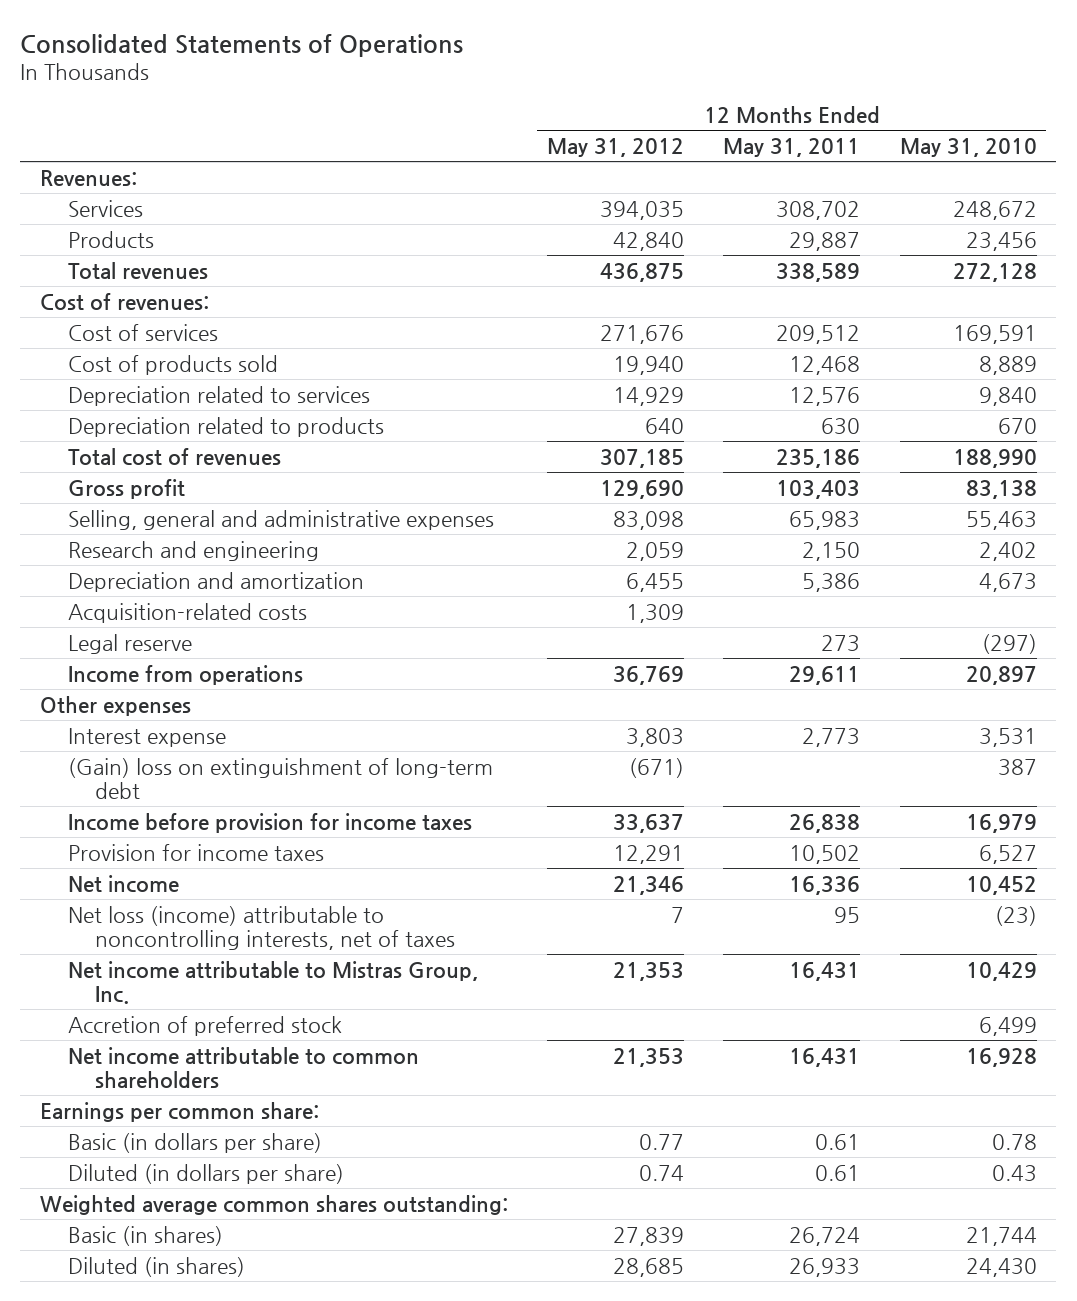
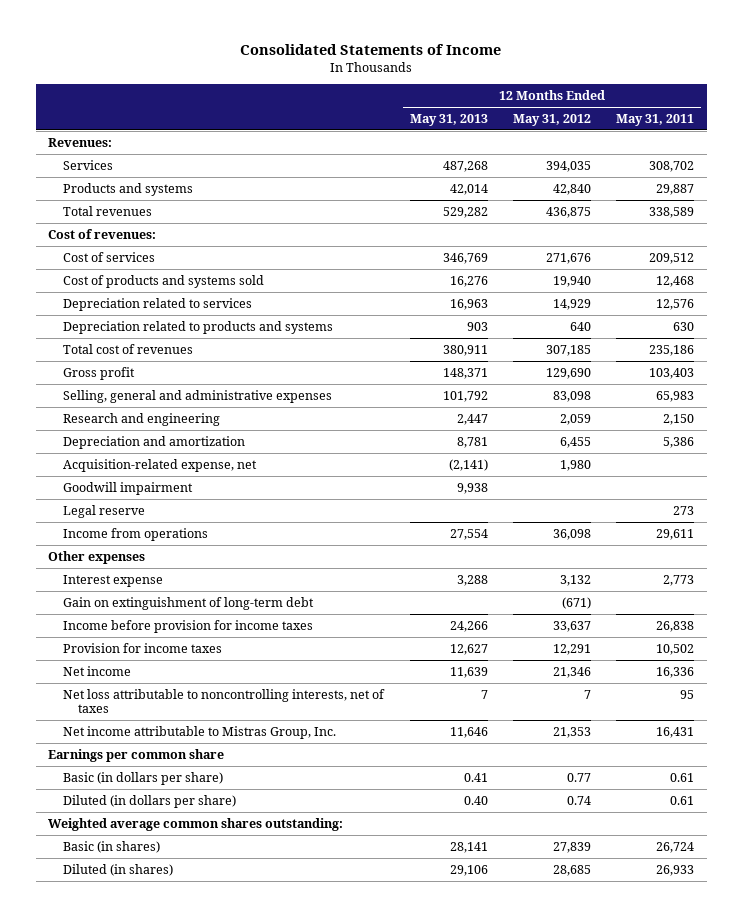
- Consolidated Statements of Operations
+ Consolidated Statements of Income
- | 12 Months Ended May 31, 2012 | 12 Months Ended May 31, 2011 | 12 Months Ended May 31, 2010
+ | 12 Months Ended May 31, 2013 | 12 Months Ended May 31, 2012 | 12 Months Ended May 31, 2011
- Products | 42,840 | 29,887 | 23,456
+ Products and systems | 42,014 | 42,840 | 29,887
- Cost of products sold | 19,940 | 12,468 | 8,889
+ Cost of products and systems sold | 16,276 | 19,940 | 12,468
- Depreciation related to products | 640 | 630 | 670
+ Depreciation related to products and systems | 903 | 640 | 630
- Acquisition-related costs | 1,309 | |
+ Acquisition-related expense, net | (2,141) | 1,980 |
+ Goodwill impairment | 9,938 | |
- Income from operations | 36,769 | 29,611 | 20,897
+ Income from operations | 27,554 | 36,098 | 29,611
- Interest expense | 3,803 | 2,773 | 3,531
- (Gain) loss on extinguishment of long-term debt | (671) | | 387
+ Interest expense | 3,288 | 3,132 | 2,773
+ Gain on extinguishment of long-term debt | | (671) |
- Net loss (income) attributable to noncontrolling interests, net of taxes | 7 | 95 | (23)
+ Net loss attributable to noncontrolling interests, net of taxes | 7 | 7 | 95
- Accretion of preferred stock | | | 6,499
- Net income attributable to common shareholders | 21,353 | 16,431 | 16,928
- Earnings per common share:
+ Earnings per common share

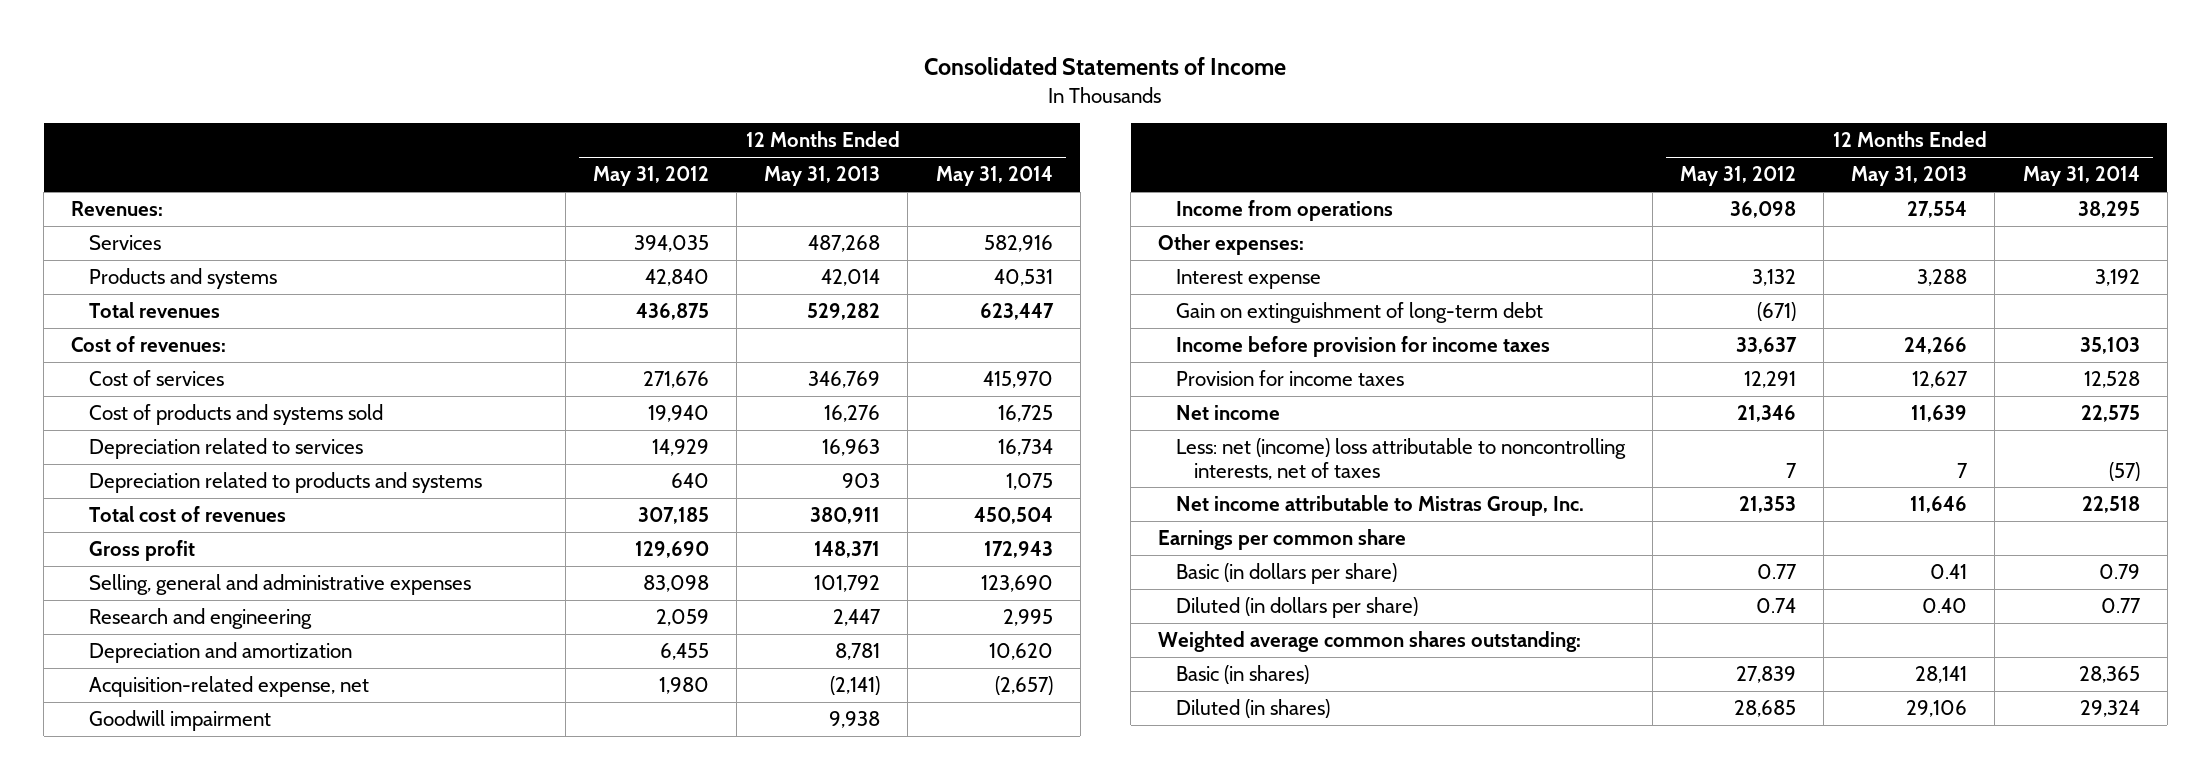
- | 12 Months Ended May 31, 2013 | 12 Months Ended May 31, 2012 | 12 Months Ended May 31, 2011
+ | 12 Months Ended May 31, 2012 | 12 Months Ended May 31, 2013 | 12 Months Ended May 31, 2014
- Legal reserve | | | 273
- Other expenses
+ Other expenses:
- Net loss attributable to noncontrolling interests, net of taxes | 7 | 7 | 95
+ Less: net (income) loss attributable to noncontrolling interests, net of taxes | 7 | 7 | (57)

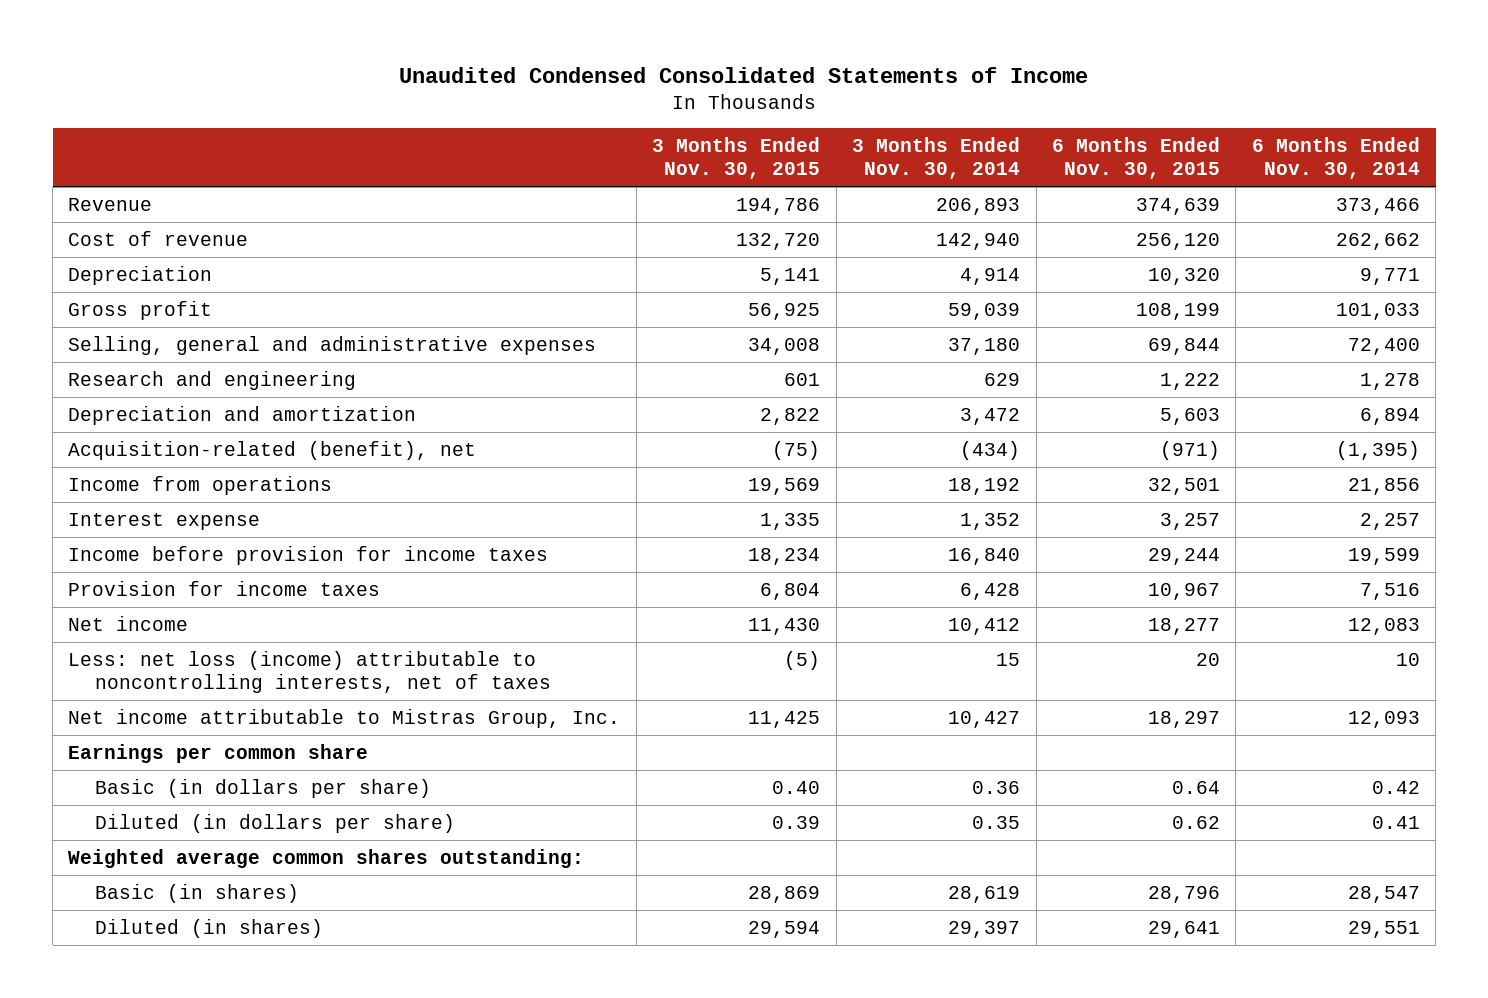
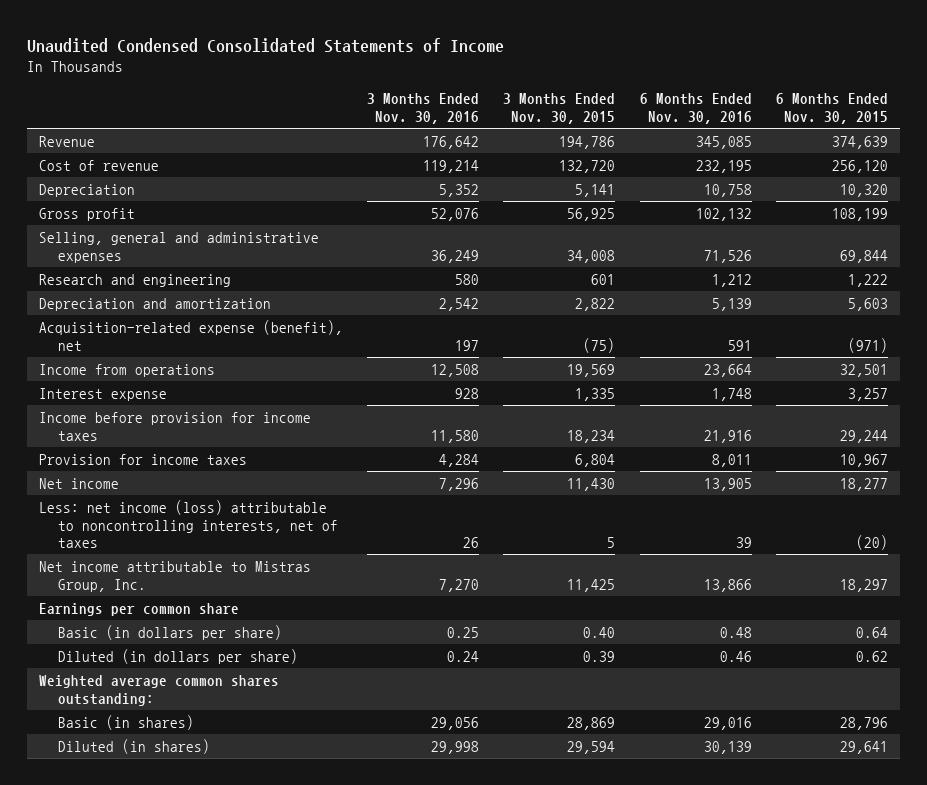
- | 3 Months Ended Nov. 30, 2015 | 3 Months Ended Nov. 30, 2014 | 6 Months Ended Nov. 30, 2015 | 6 Months Ended Nov. 30, 2014
+ | 3 Months Ended Nov. 30, 2016 | 3 Months Ended Nov. 30, 2015 | 6 Months Ended Nov. 30, 2016 | 6 Months Ended Nov. 30, 2015
- Acquisition-related (benefit), net | (75) | (434) | (971) | (1,395)
+ Acquisition-related expense (benefit), net | 197 | (75) | 591 | (971)
- Less: net loss (income) attributable to noncontrolling interests, net of taxes | (5) | 15 | 20 | 10
+ Less: net income (loss) attributable to noncontrolling interests, net of taxes | 26 | 5 | 39 | (20)

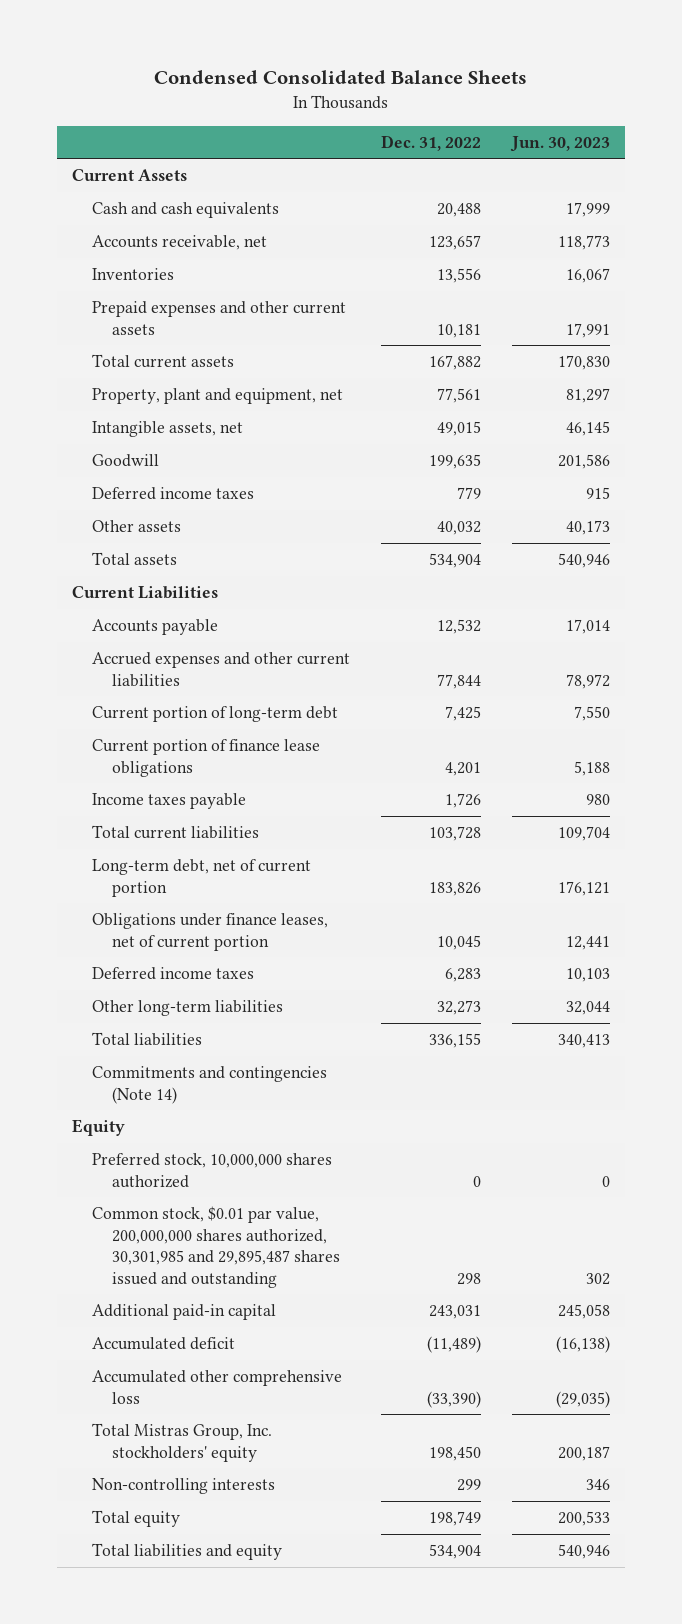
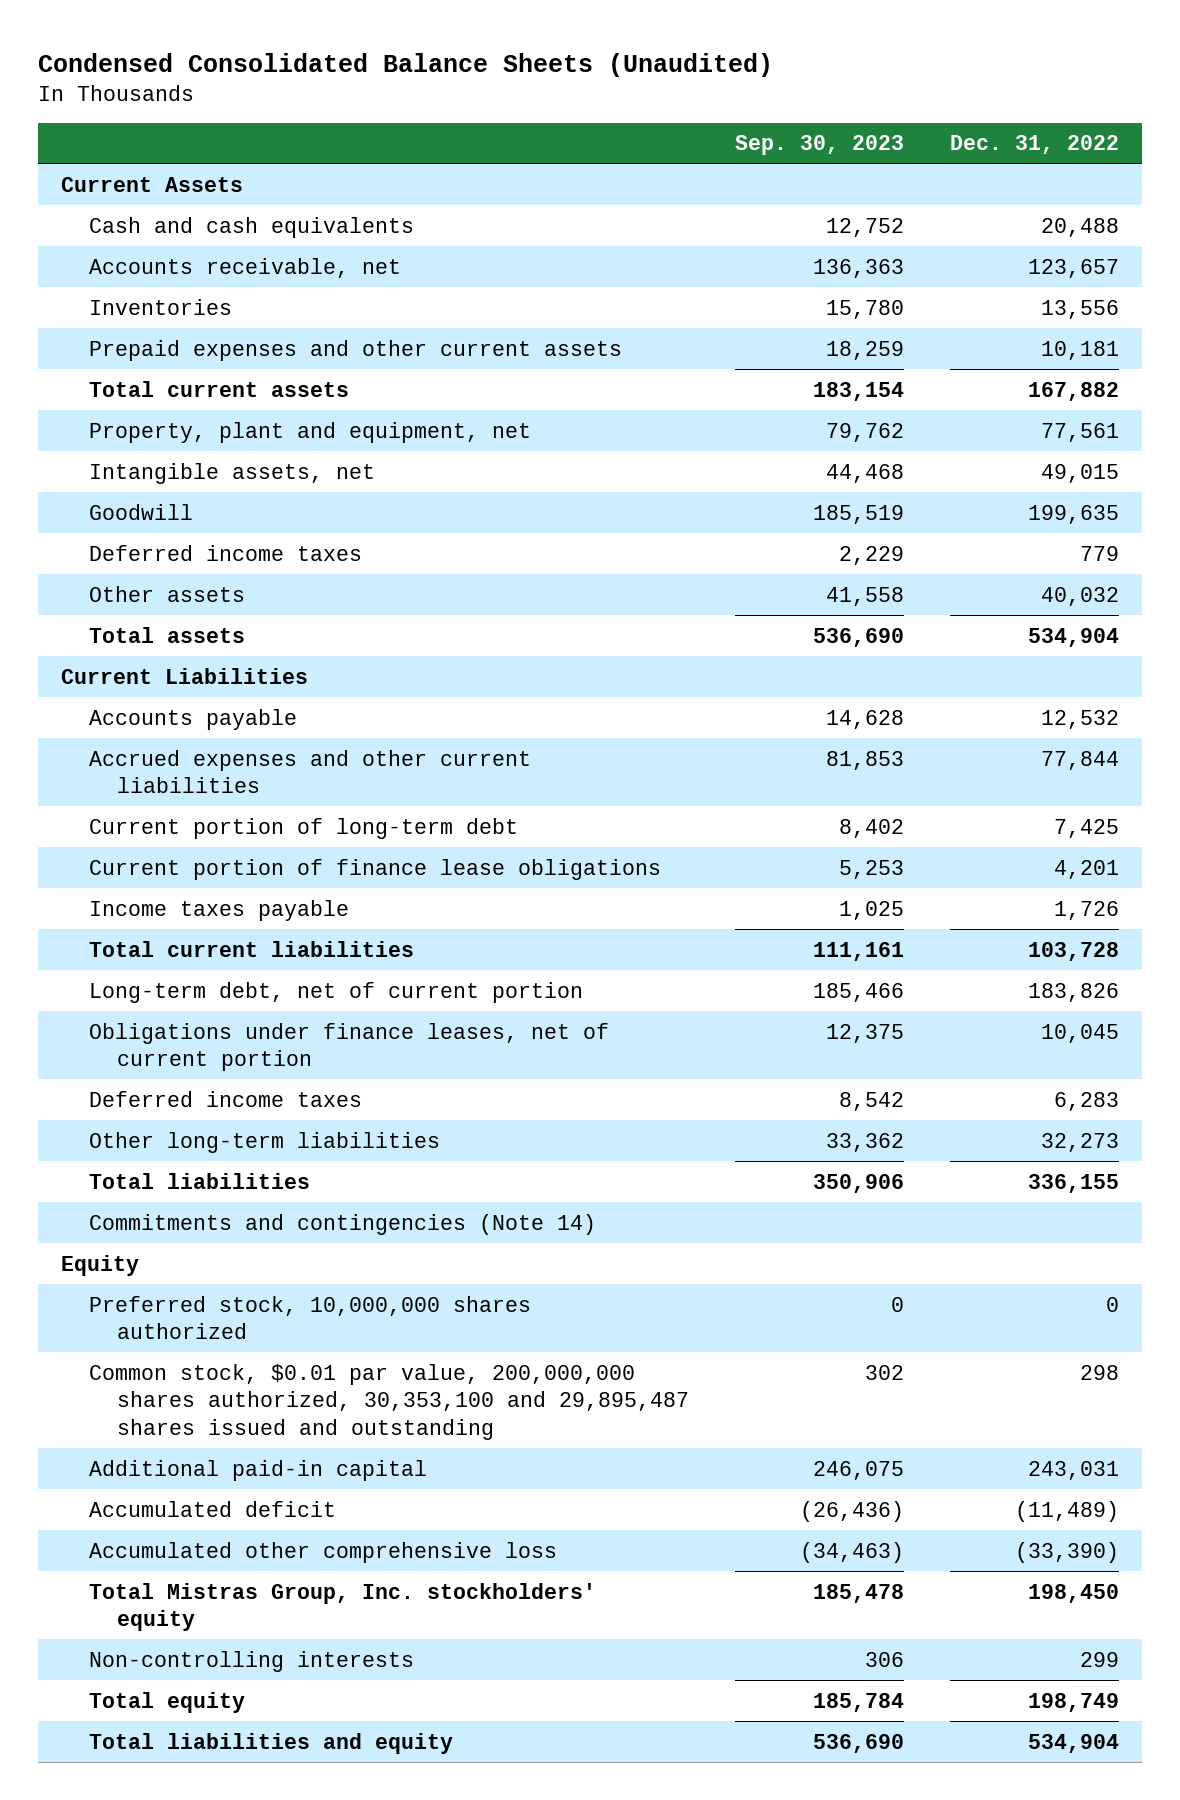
- Condensed Consolidated Balance Sheets
+ Condensed Consolidated Balance Sheets (Unaudited)
- | Dec. 31, 2022 | Jun. 30, 2023
+ | Sep. 30, 2023 | Dec. 31, 2022
- Common stock, $0.01 par value, 200,000,000 shares authorized, 30,301,985 and 29,895,487 shares issued and outstanding | 298 | 302
+ Common stock, $0.01 par value, 200,000,000 shares authorized, 30,353,100 and 29,895,487 shares issued and outstanding | 302 | 298

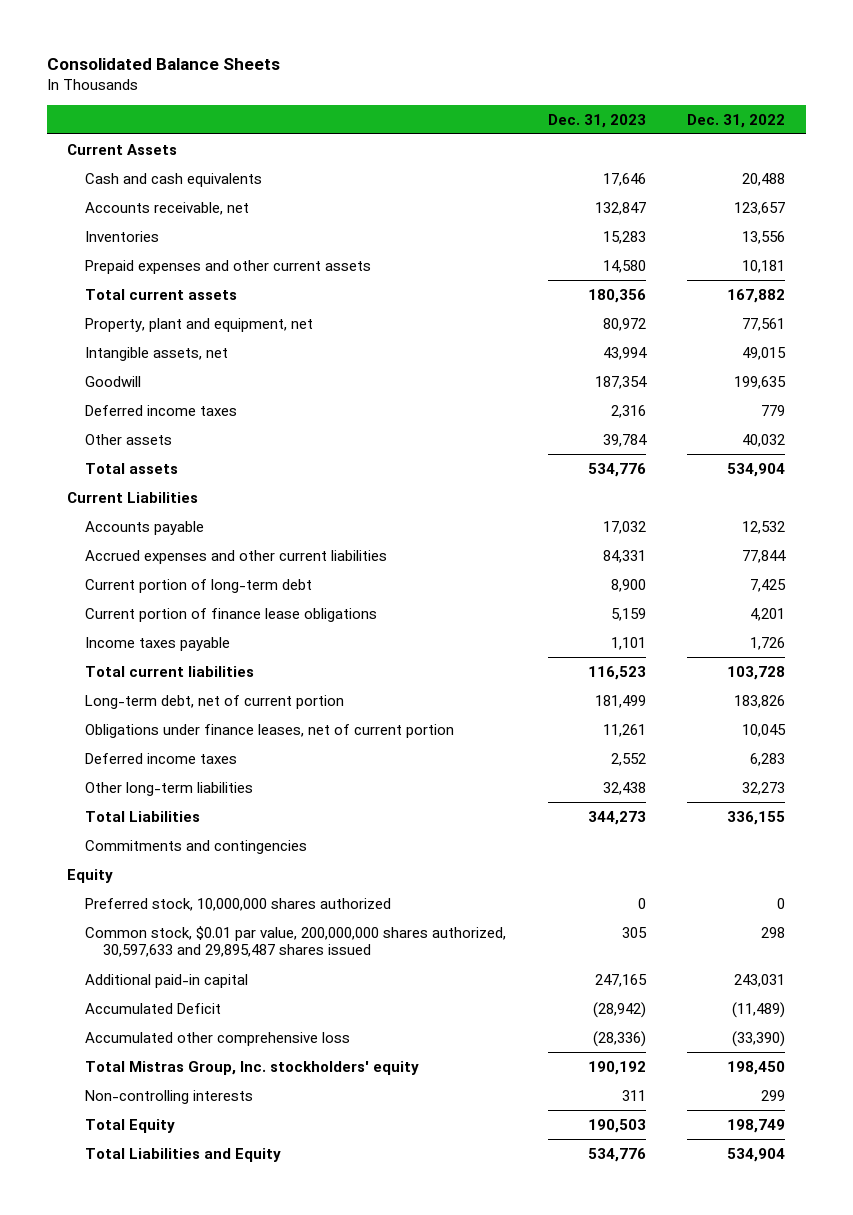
- Condensed Consolidated Balance Sheets (Unaudited)
+ Consolidated Balance Sheets
- | Sep. 30, 2023 | Dec. 31, 2022
+ | Dec. 31, 2023 | Dec. 31, 2022
- Total liabilities | 350,906 | 336,155
- Commitments and contingencies (Note 14)
+ Total Liabilities | 344,273 | 336,155
+ Commitments and contingencies
- Common stock, $0.01 par value, 200,000,000 shares authorized, 30,353,100 and 29,895,487 shares issued and outstanding | 302 | 298
+ Common stock, $0.01 par value, 200,000,000 shares authorized, 30,597,633 and 29,895,487 shares issued | 305 | 298
- Accumulated deficit | (26,436) | (11,489)
+ Accumulated Deficit | (28,942) | (11,489)
- Total equity | 185,784 | 198,749
- Total liabilities and equity | 536,690 | 534,904
+ Total Equity | 190,503 | 198,749
+ Total Liabilities and Equity | 534,776 | 534,904

